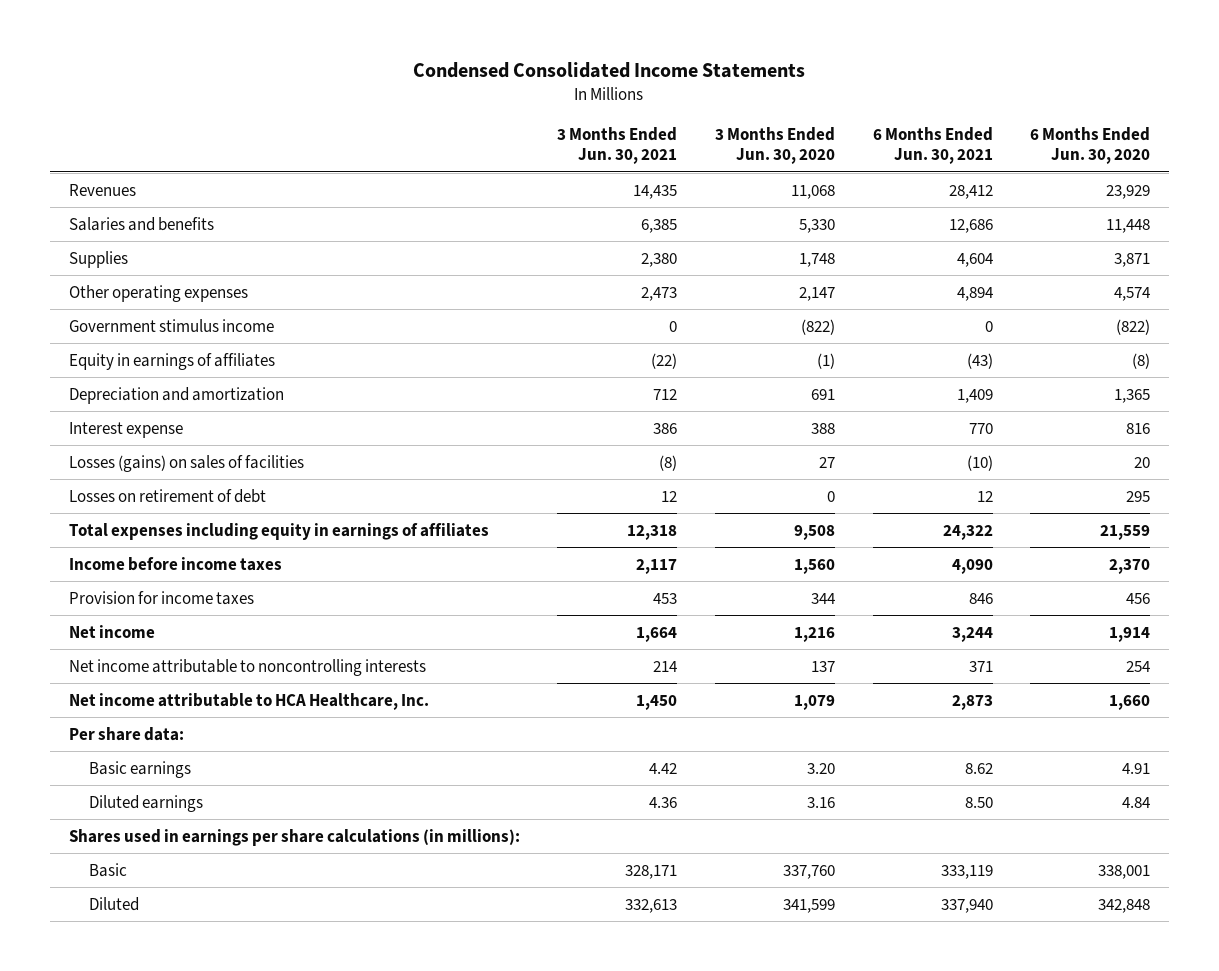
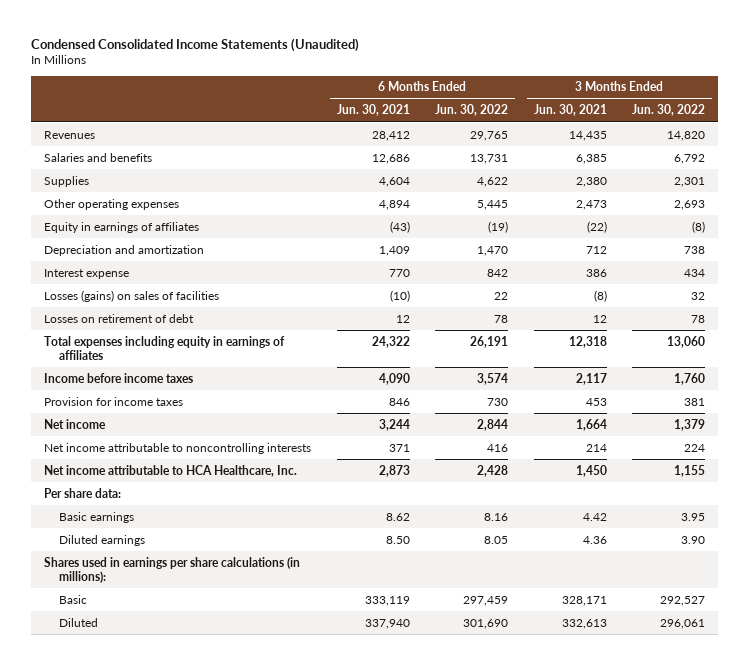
- Condensed Consolidated Income Statements
+ Condensed Consolidated Income Statements (Unaudited)
- | 3 Months Ended Jun. 30, 2021 | 3 Months Ended Jun. 30, 2020 | 6 Months Ended Jun. 30, 2021 | 6 Months Ended Jun. 30, 2020
+ | 6 Months Ended Jun. 30, 2021 | 6 Months Ended Jun. 30, 2022 | 3 Months Ended Jun. 30, 2021 | 3 Months Ended Jun. 30, 2022
- Government stimulus income | 0 | (822) | 0 | (822)

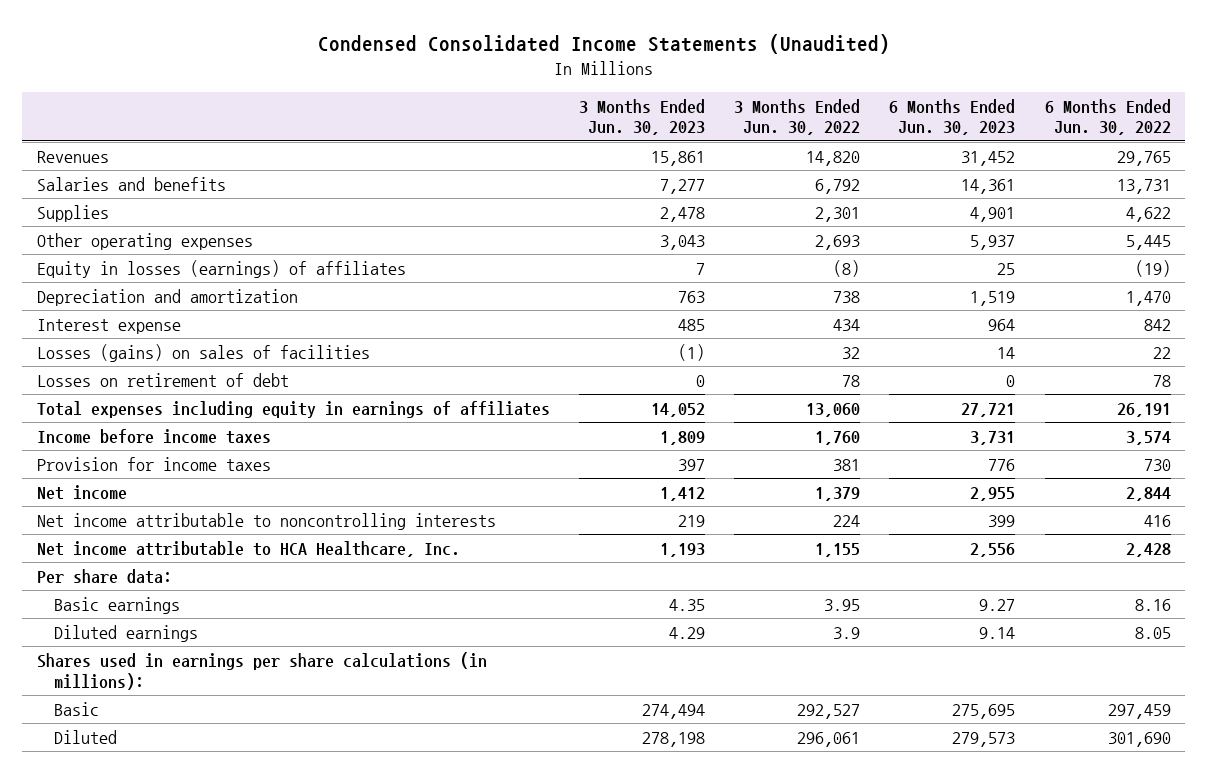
- | 6 Months Ended Jun. 30, 2021 | 6 Months Ended Jun. 30, 2022 | 3 Months Ended Jun. 30, 2021 | 3 Months Ended Jun. 30, 2022
+ | 3 Months Ended Jun. 30, 2023 | 3 Months Ended Jun. 30, 2022 | 6 Months Ended Jun. 30, 2023 | 6 Months Ended Jun. 30, 2022
- Equity in earnings of affiliates | (43) | (19) | (22) | (8)
+ Equity in losses (earnings) of affiliates | 7 | (8) | 25 | (19)
- Diluted earnings | 8.50 | 8.05 | 4.36 | 3.90
+ Diluted earnings | 4.29 | 3.9 | 9.14 | 8.05

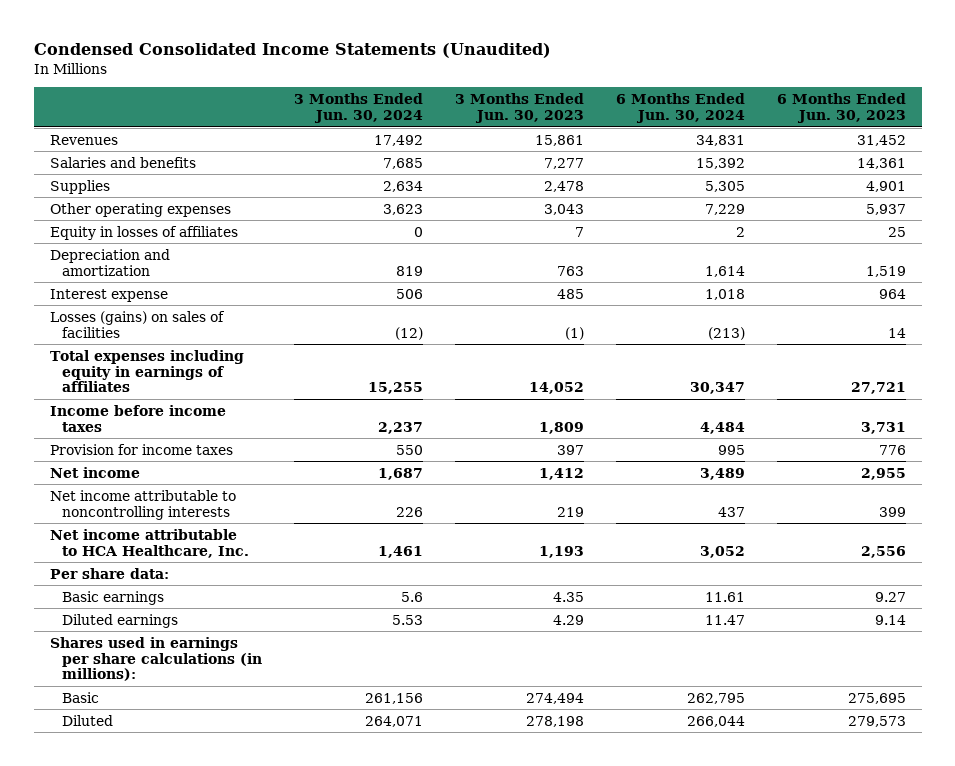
- | 3 Months Ended Jun. 30, 2023 | 3 Months Ended Jun. 30, 2022 | 6 Months Ended Jun. 30, 2023 | 6 Months Ended Jun. 30, 2022
+ | 3 Months Ended Jun. 30, 2024 | 3 Months Ended Jun. 30, 2023 | 6 Months Ended Jun. 30, 2024 | 6 Months Ended Jun. 30, 2023
- Equity in losses (earnings) of affiliates | 7 | (8) | 25 | (19)
+ Equity in losses of affiliates | 0 | 7 | 2 | 25
- Losses on retirement of debt | 0 | 78 | 0 | 78

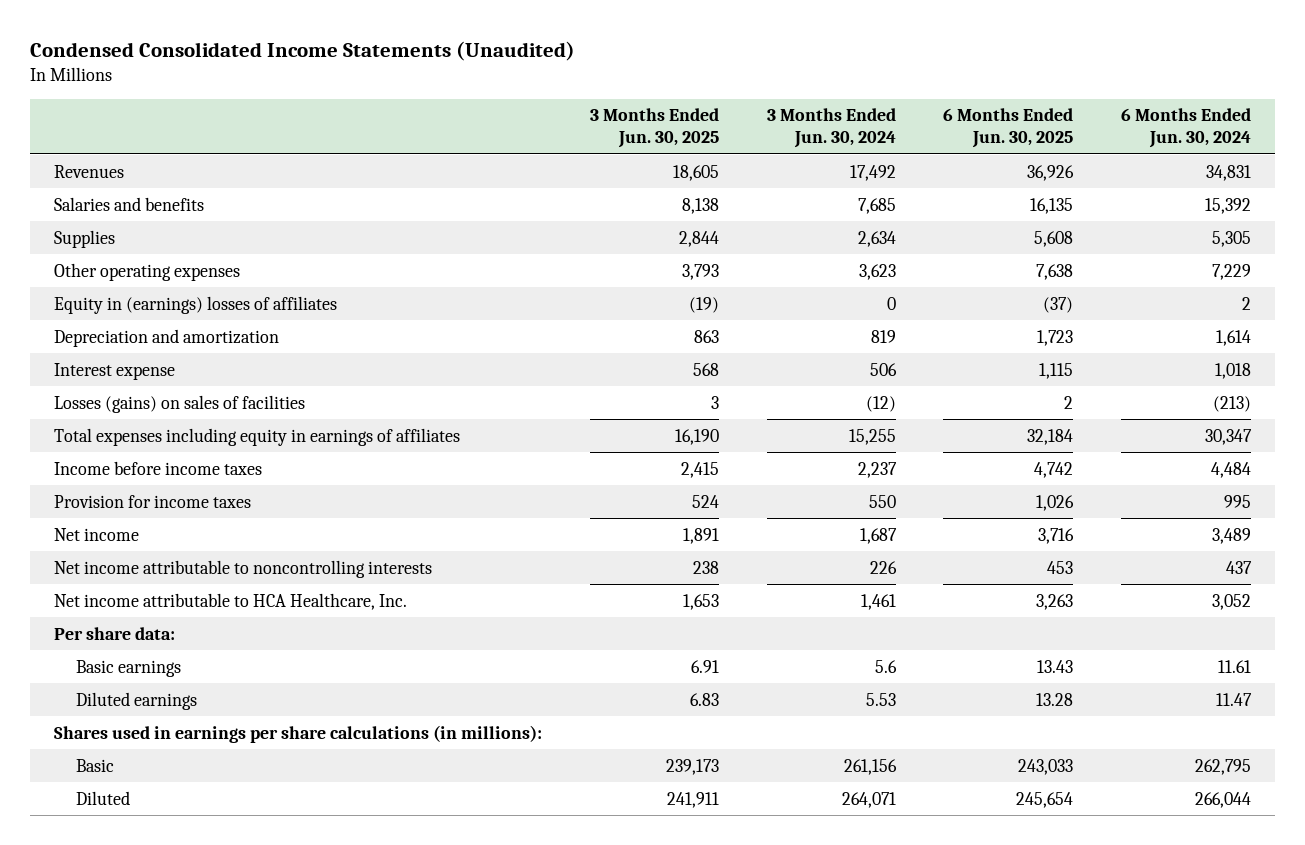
- | 3 Months Ended Jun. 30, 2024 | 3 Months Ended Jun. 30, 2023 | 6 Months Ended Jun. 30, 2024 | 6 Months Ended Jun. 30, 2023
+ | 3 Months Ended Jun. 30, 2025 | 3 Months Ended Jun. 30, 2024 | 6 Months Ended Jun. 30, 2025 | 6 Months Ended Jun. 30, 2024
- Equity in losses of affiliates | 0 | 7 | 2 | 25
+ Equity in (earnings) losses of affiliates | (19) | 0 | (37) | 2

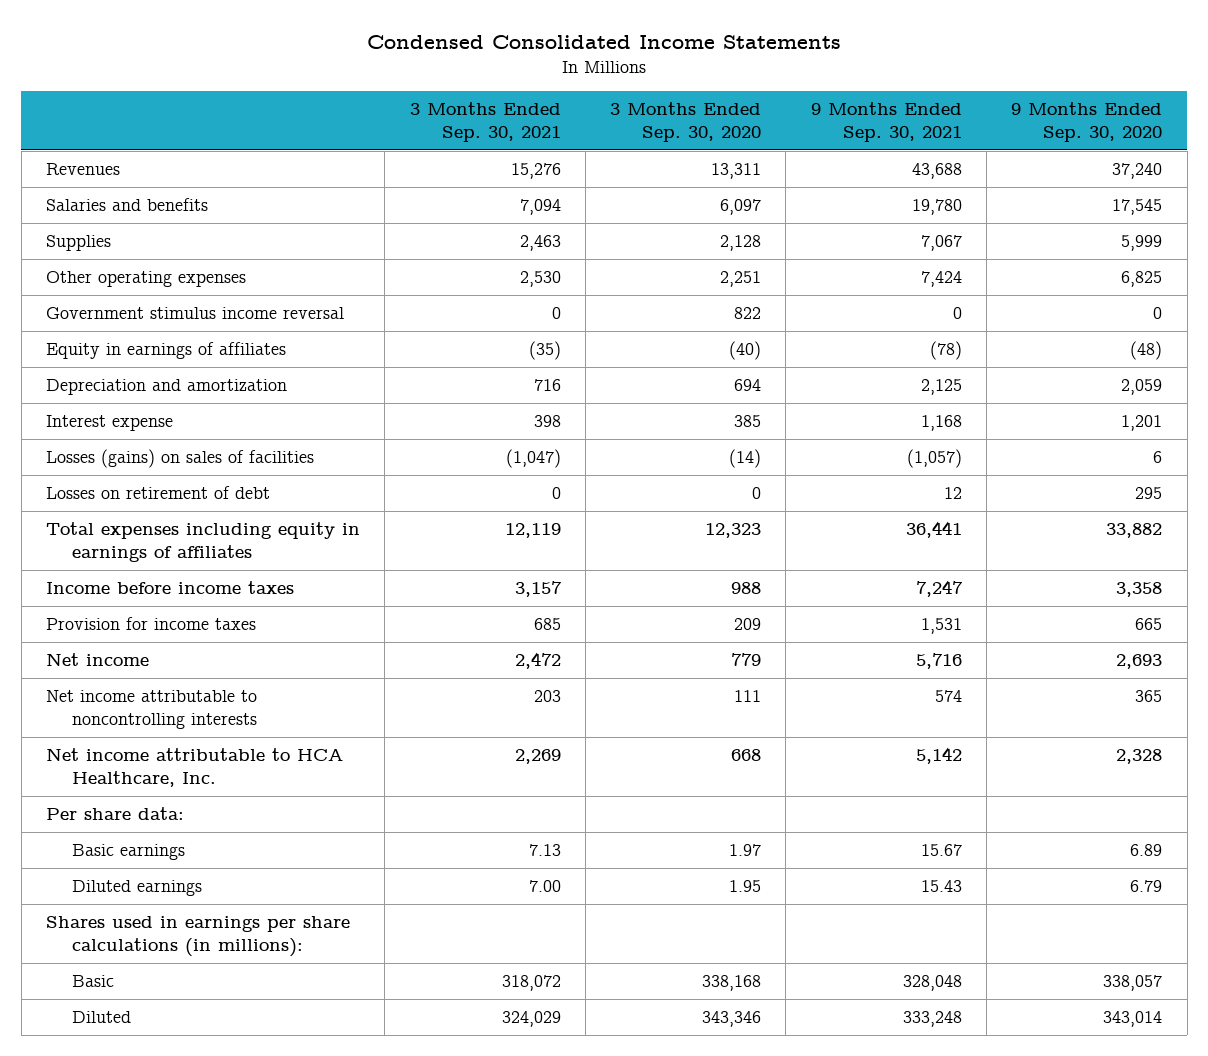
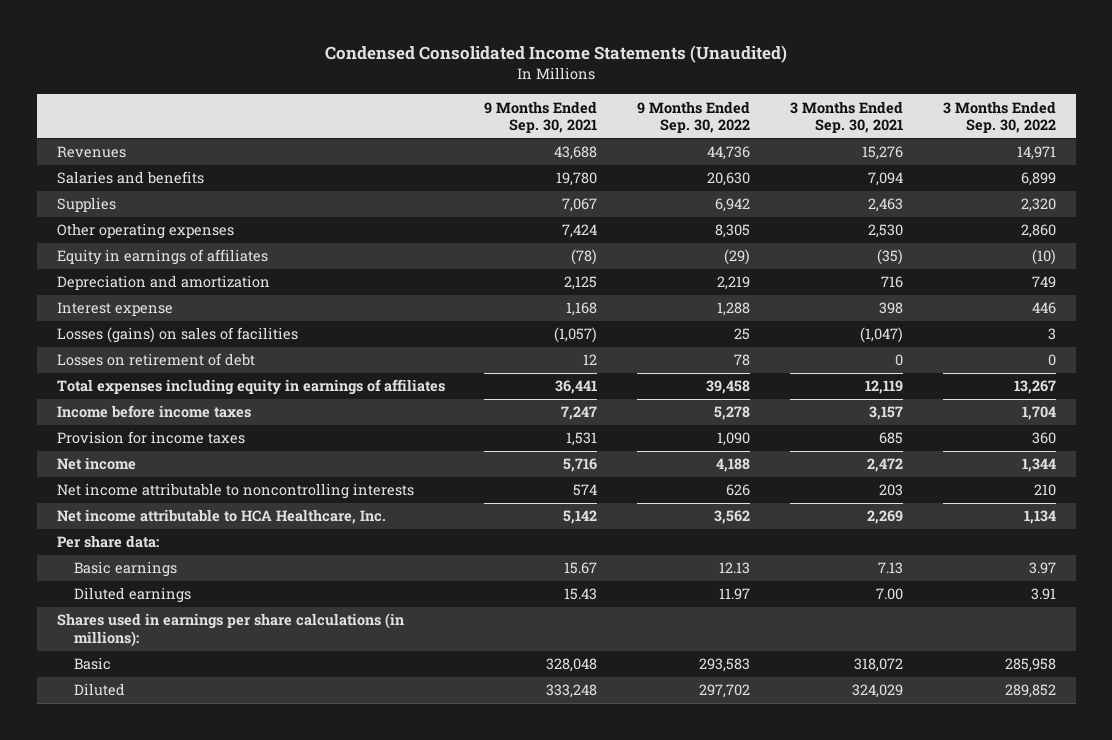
- Condensed Consolidated Income Statements
+ Condensed Consolidated Income Statements (Unaudited)
- | 3 Months Ended Sep. 30, 2021 | 3 Months Ended Sep. 30, 2020 | 9 Months Ended Sep. 30, 2021 | 9 Months Ended Sep. 30, 2020
+ | 9 Months Ended Sep. 30, 2021 | 9 Months Ended Sep. 30, 2022 | 3 Months Ended Sep. 30, 2021 | 3 Months Ended Sep. 30, 2022
- Government stimulus income reversal | 0 | 822 | 0 | 0

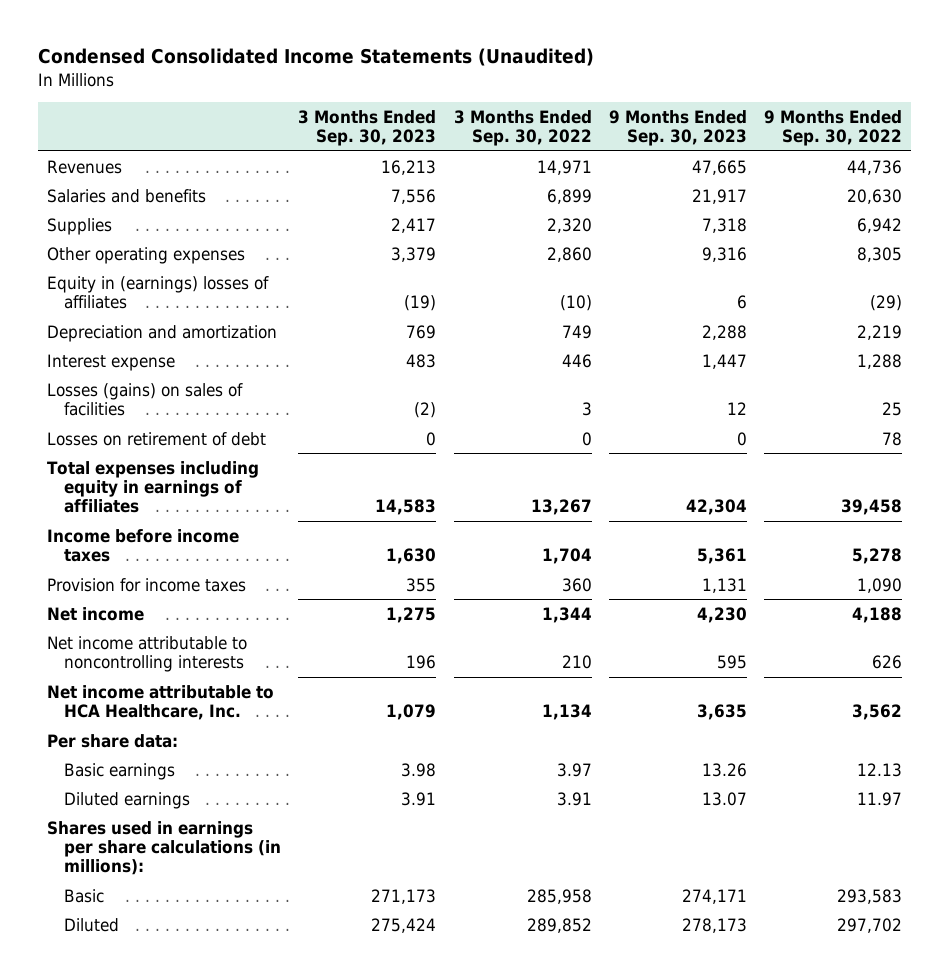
- | 9 Months Ended Sep. 30, 2021 | 9 Months Ended Sep. 30, 2022 | 3 Months Ended Sep. 30, 2021 | 3 Months Ended Sep. 30, 2022
+ | 3 Months Ended Sep. 30, 2023 | 3 Months Ended Sep. 30, 2022 | 9 Months Ended Sep. 30, 2023 | 9 Months Ended Sep. 30, 2022
- Equity in earnings of affiliates | (78) | (29) | (35) | (10)
+ Equity in (earnings) losses of affiliates | (19) | (10) | 6 | (29)

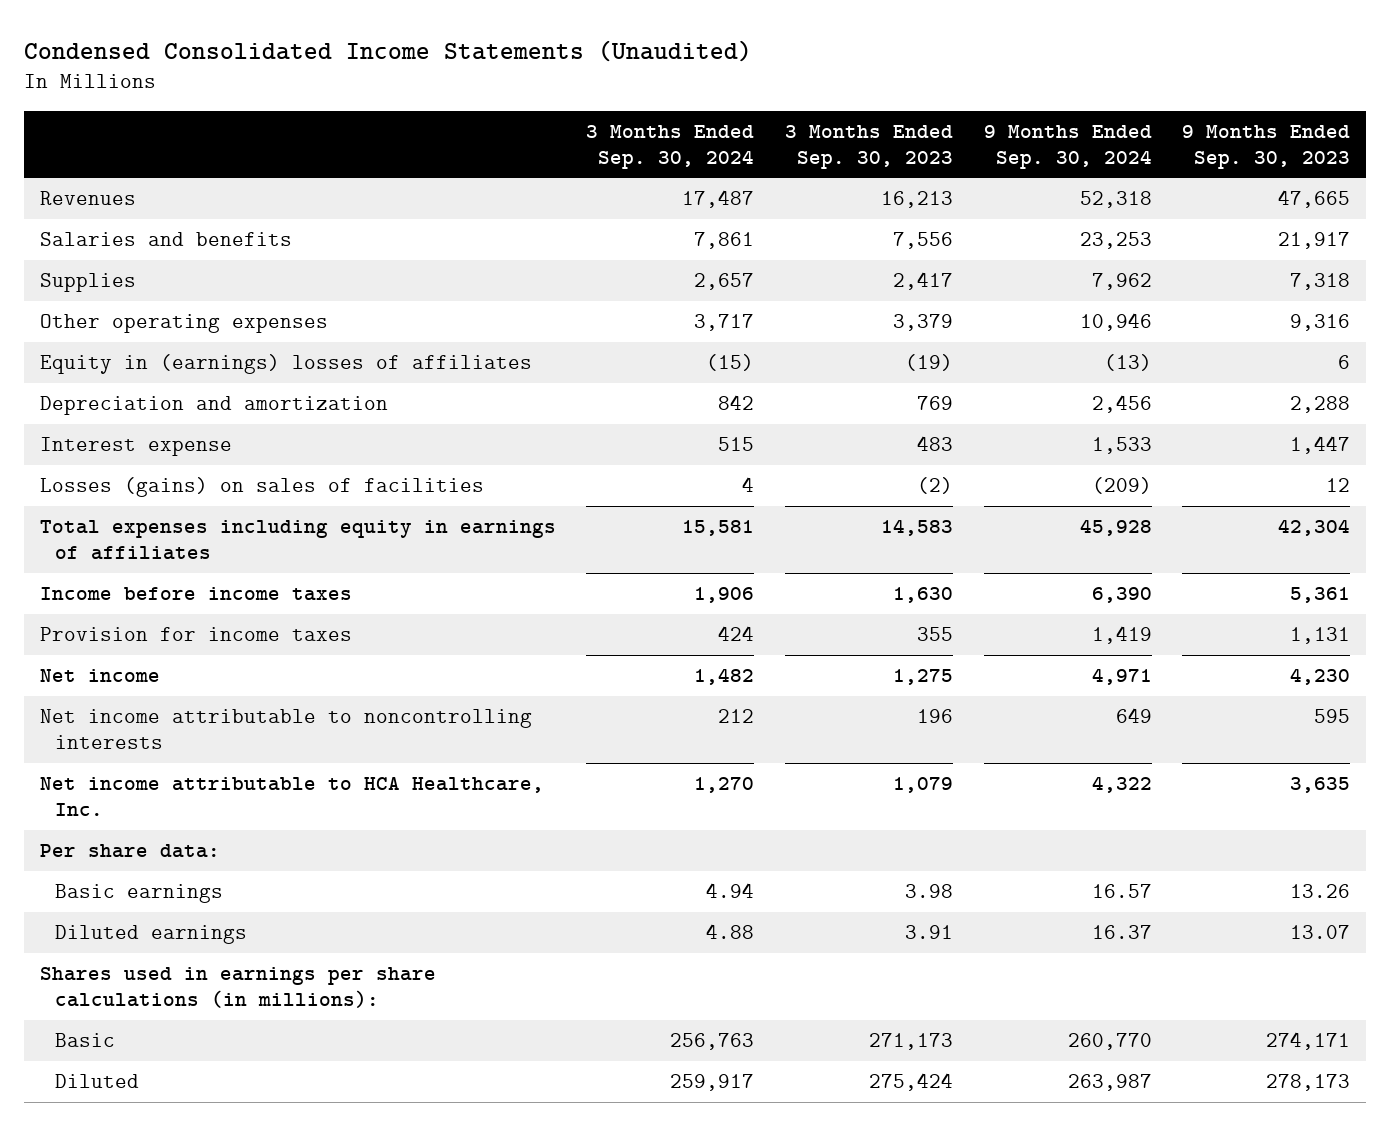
- | 3 Months Ended Sep. 30, 2023 | 3 Months Ended Sep. 30, 2022 | 9 Months Ended Sep. 30, 2023 | 9 Months Ended Sep. 30, 2022
+ | 3 Months Ended Sep. 30, 2024 | 3 Months Ended Sep. 30, 2023 | 9 Months Ended Sep. 30, 2024 | 9 Months Ended Sep. 30, 2023
- Losses on retirement of debt | 0 | 0 | 0 | 78

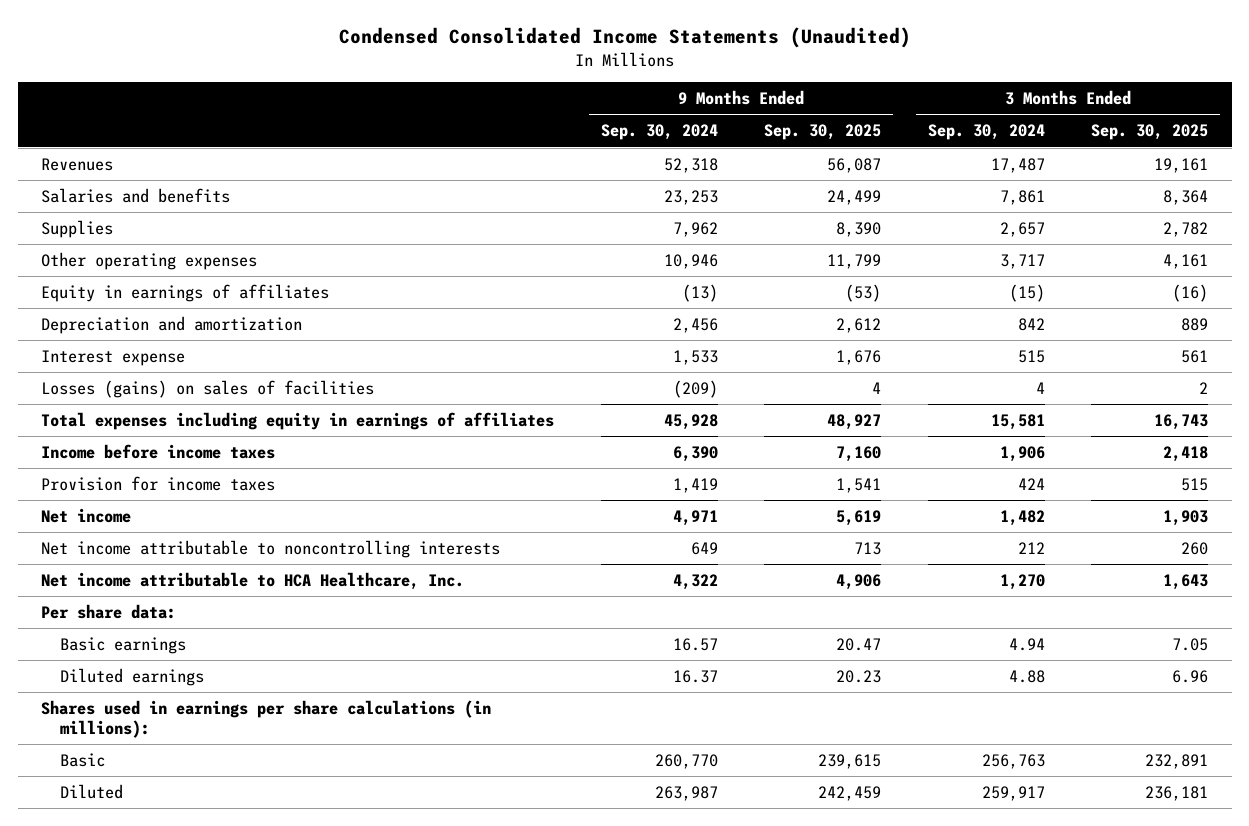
- | 3 Months Ended Sep. 30, 2024 | 3 Months Ended Sep. 30, 2023 | 9 Months Ended Sep. 30, 2024 | 9 Months Ended Sep. 30, 2023
+ | 9 Months Ended Sep. 30, 2024 | 9 Months Ended Sep. 30, 2025 | 3 Months Ended Sep. 30, 2024 | 3 Months Ended Sep. 30, 2025
- Equity in (earnings) losses of affiliates | (15) | (19) | (13) | 6
+ Equity in earnings of affiliates | (13) | (53) | (15) | (16)

